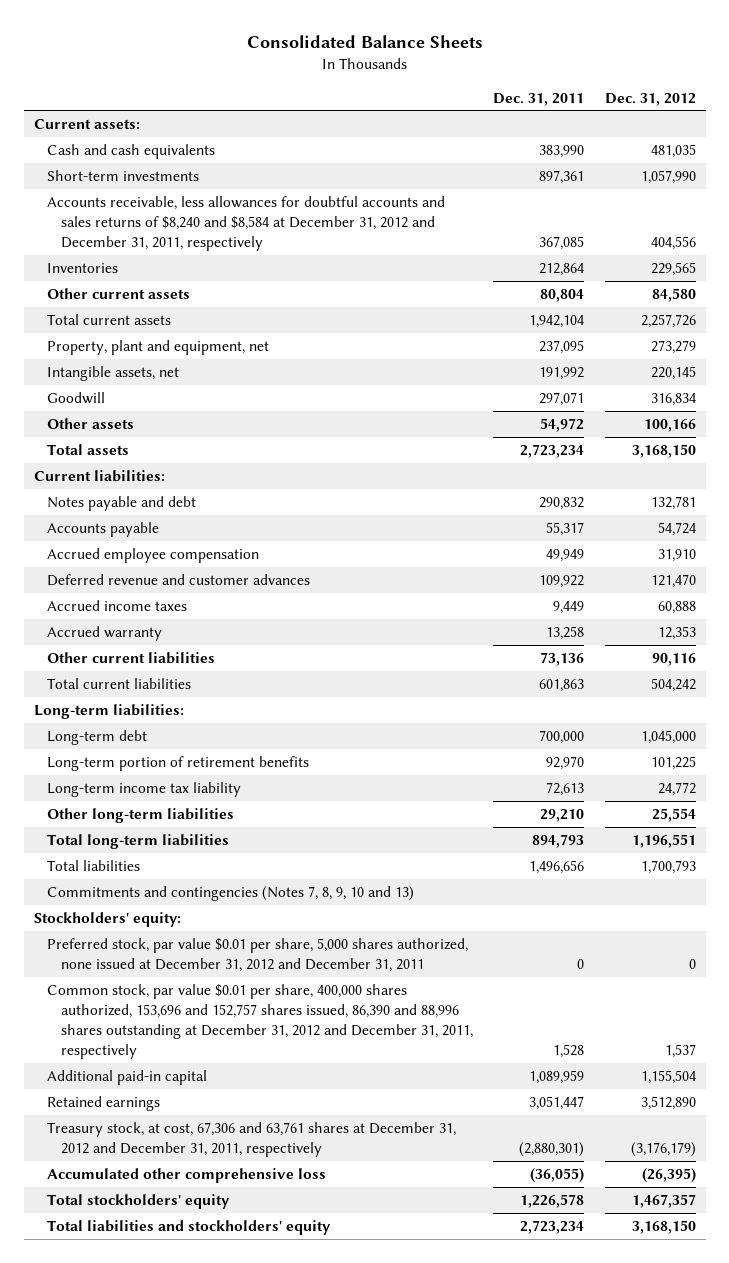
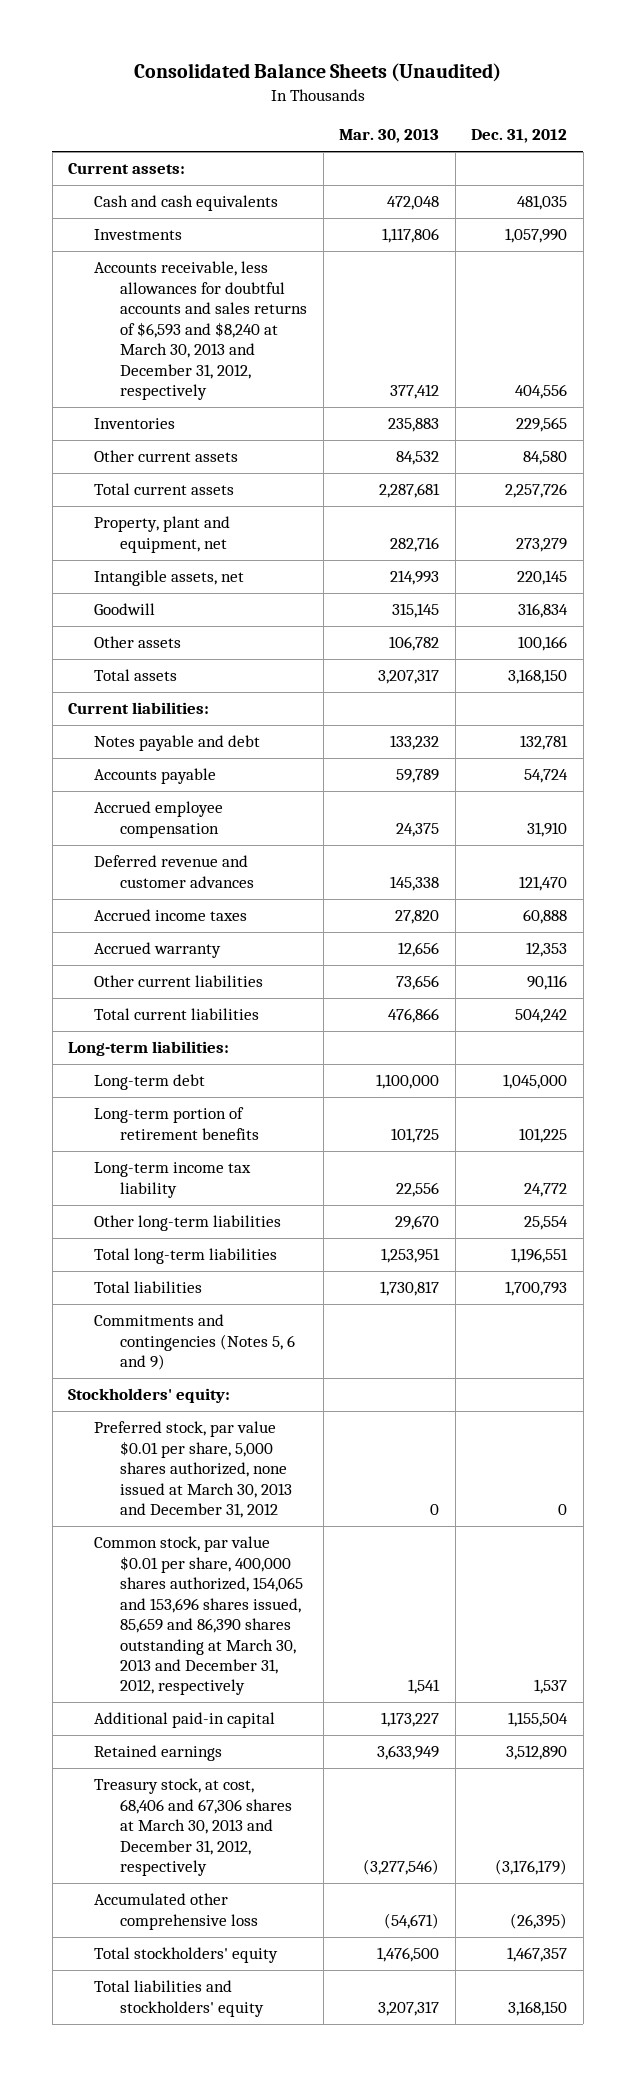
- Consolidated Balance Sheets
+ Consolidated Balance Sheets (Unaudited)
- | Dec. 31, 2011 | Dec. 31, 2012
+ | Mar. 30, 2013 | Dec. 31, 2012
- Short-term investments | 897,361 | 1,057,990
- Accounts receivable, less allowances for doubtful accounts and sales returns of $8,240 and $8,584 at December 31, 2012 and December 31, 2011, respectively | 367,085 | 404,556
+ Investments | 1,117,806 | 1,057,990
+ Accounts receivable, less allowances for doubtful accounts and sales returns of $6,593 and $8,240 at March 30, 2013 and December 31, 2012, respectively | 377,412 | 404,556
- Commitments and contingencies (Notes 7, 8, 9, 10 and 13)
+ Commitments and contingencies (Notes 5, 6 and 9)
- Preferred stock, par value $0.01 per share, 5,000 shares authorized, none issued at December 31, 2012 and December 31, 2011 | 0 | 0
- Common stock, par value $0.01 per share, 400,000 shares authorized, 153,696 and 152,757 shares issued, 86,390 and 88,996 shares outstanding at December 31, 2012 and December 31, 2011, respectively | 1,528 | 1,537
+ Preferred stock, par value $0.01 per share, 5,000 shares authorized, none issued at March 30, 2013 and December 31, 2012 | 0 | 0
+ Common stock, par value $0.01 per share, 400,000 shares authorized, 154,065 and 153,696 shares issued, 85,659 and 86,390 shares outstanding at March 30, 2013 and December 31, 2012, respectively | 1,541 | 1,537
- Treasury stock, at cost, 67,306 and 63,761 shares at December 31, 2012 and December 31, 2011, respectively | (2,880,301) | (3,176,179)
+ Treasury stock, at cost, 68,406 and 67,306 shares at March 30, 2013 and December 31, 2012, respectively | (3,277,546) | (3,176,179)

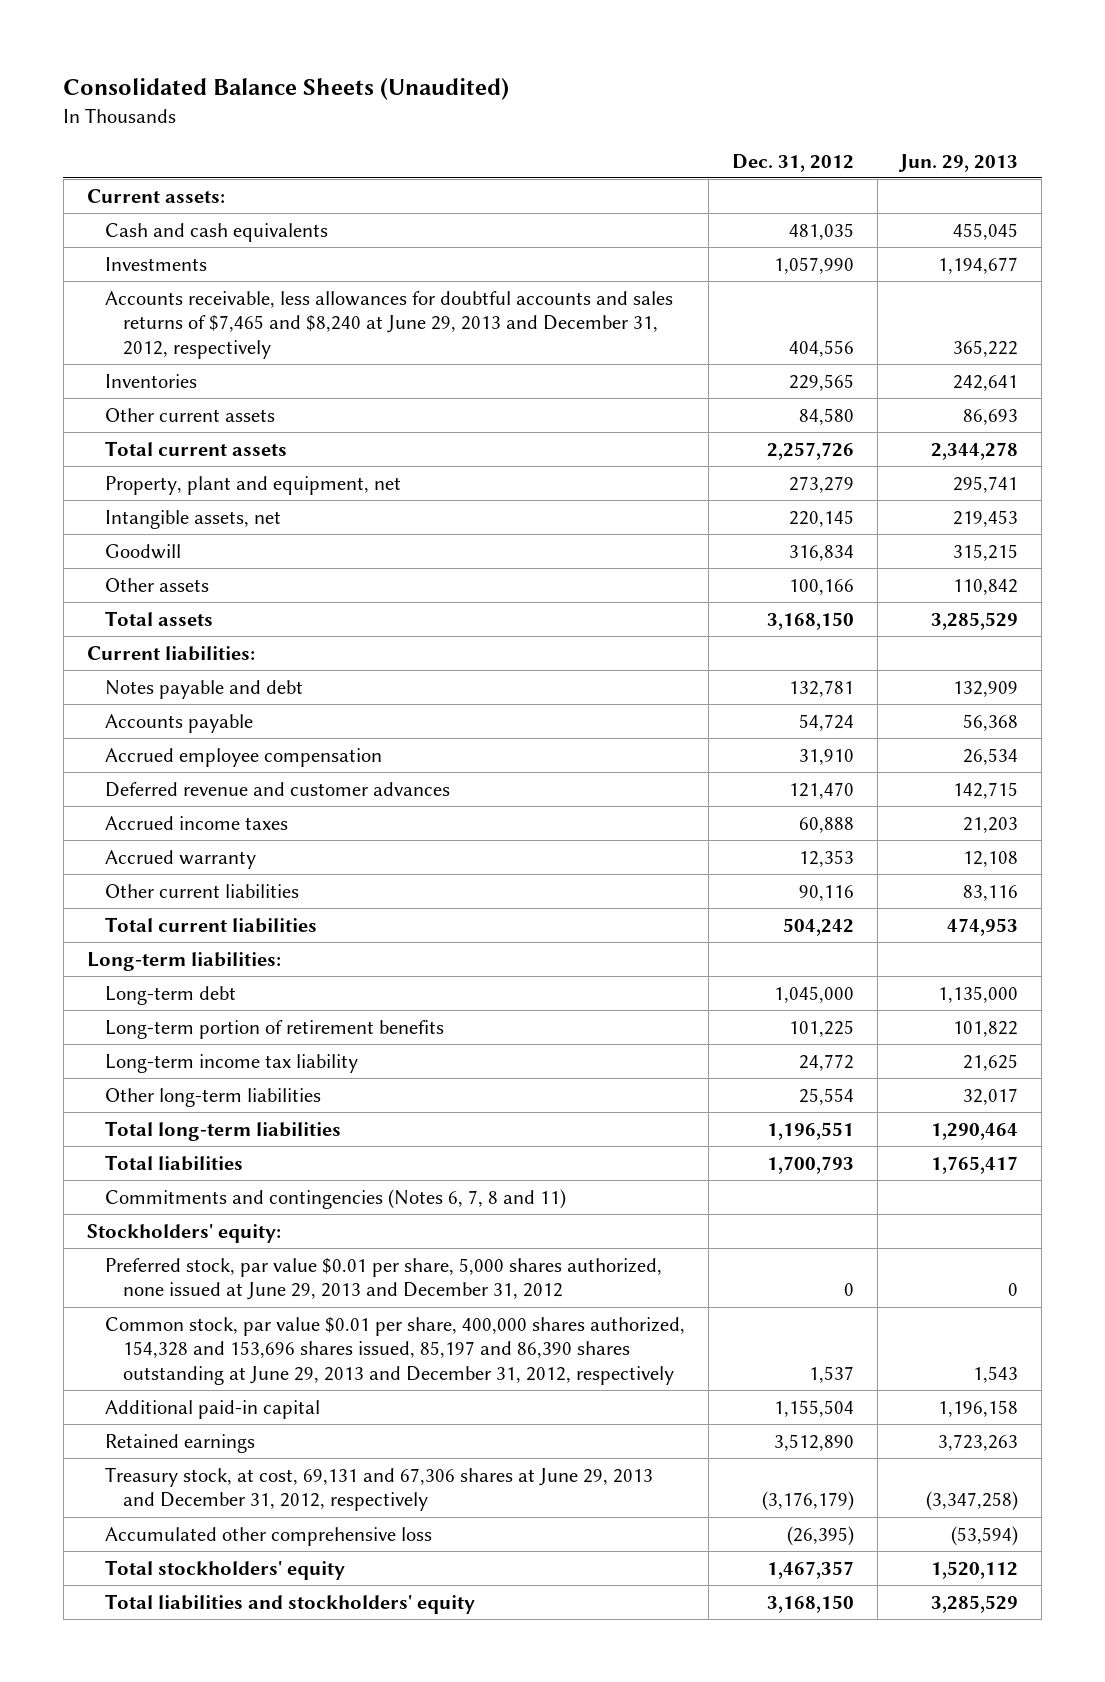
- | Mar. 30, 2013 | Dec. 31, 2012
+ | Dec. 31, 2012 | Jun. 29, 2013
- Accounts receivable, less allowances for doubtful accounts and sales returns of $6,593 and $8,240 at March 30, 2013 and December 31, 2012, respectively | 377,412 | 404,556
+ Accounts receivable, less allowances for doubtful accounts and sales returns of $7,465 and $8,240 at June 29, 2013 and December 31, 2012, respectively | 404,556 | 365,222
- Commitments and contingencies (Notes 5, 6 and 9)
+ Commitments and contingencies (Notes 6, 7, 8 and 11)
- Preferred stock, par value $0.01 per share, 5,000 shares authorized, none issued at March 30, 2013 and December 31, 2012 | 0 | 0
- Common stock, par value $0.01 per share, 400,000 shares authorized, 154,065 and 153,696 shares issued, 85,659 and 86,390 shares outstanding at March 30, 2013 and December 31, 2012, respectively | 1,541 | 1,537
+ Preferred stock, par value $0.01 per share, 5,000 shares authorized, none issued at June 29, 2013 and December 31, 2012 | 0 | 0
+ Common stock, par value $0.01 per share, 400,000 shares authorized, 154,328 and 153,696 shares issued, 85,197 and 86,390 shares outstanding at June 29, 2013 and December 31, 2012, respectively | 1,537 | 1,543
- Treasury stock, at cost, 68,406 and 67,306 shares at March 30, 2013 and December 31, 2012, respectively | (3,277,546) | (3,176,179)
+ Treasury stock, at cost, 69,131 and 67,306 shares at June 29, 2013 and December 31, 2012, respectively | (3,176,179) | (3,347,258)

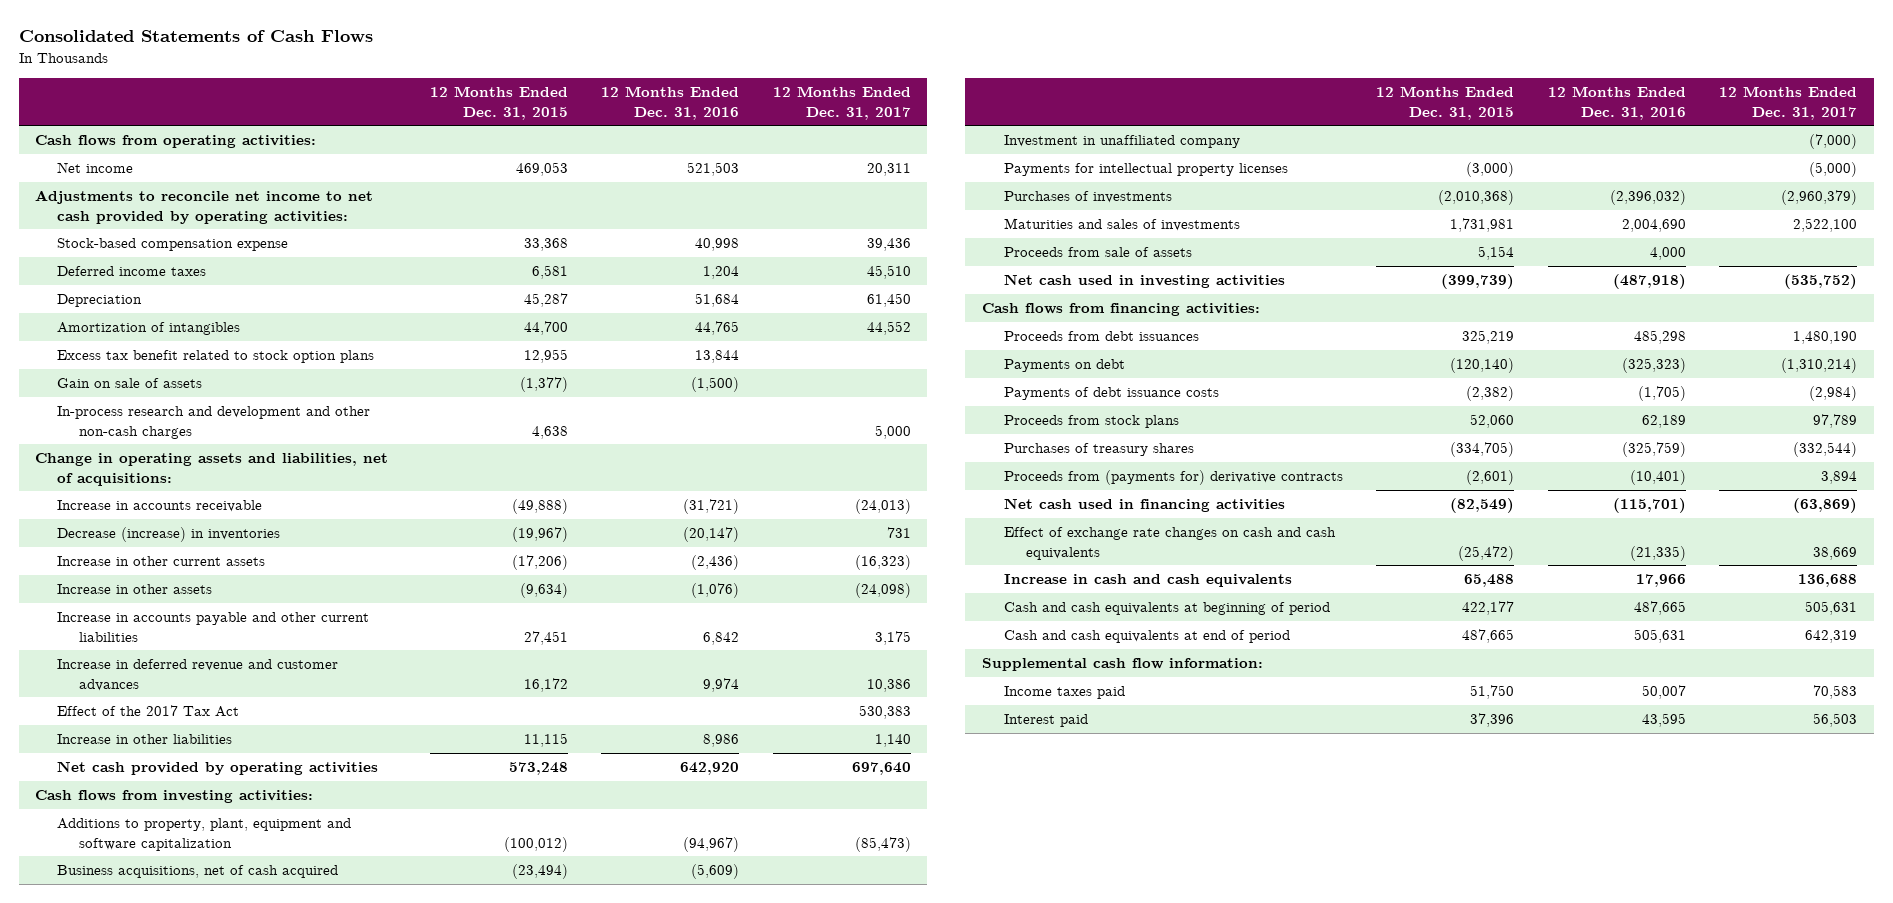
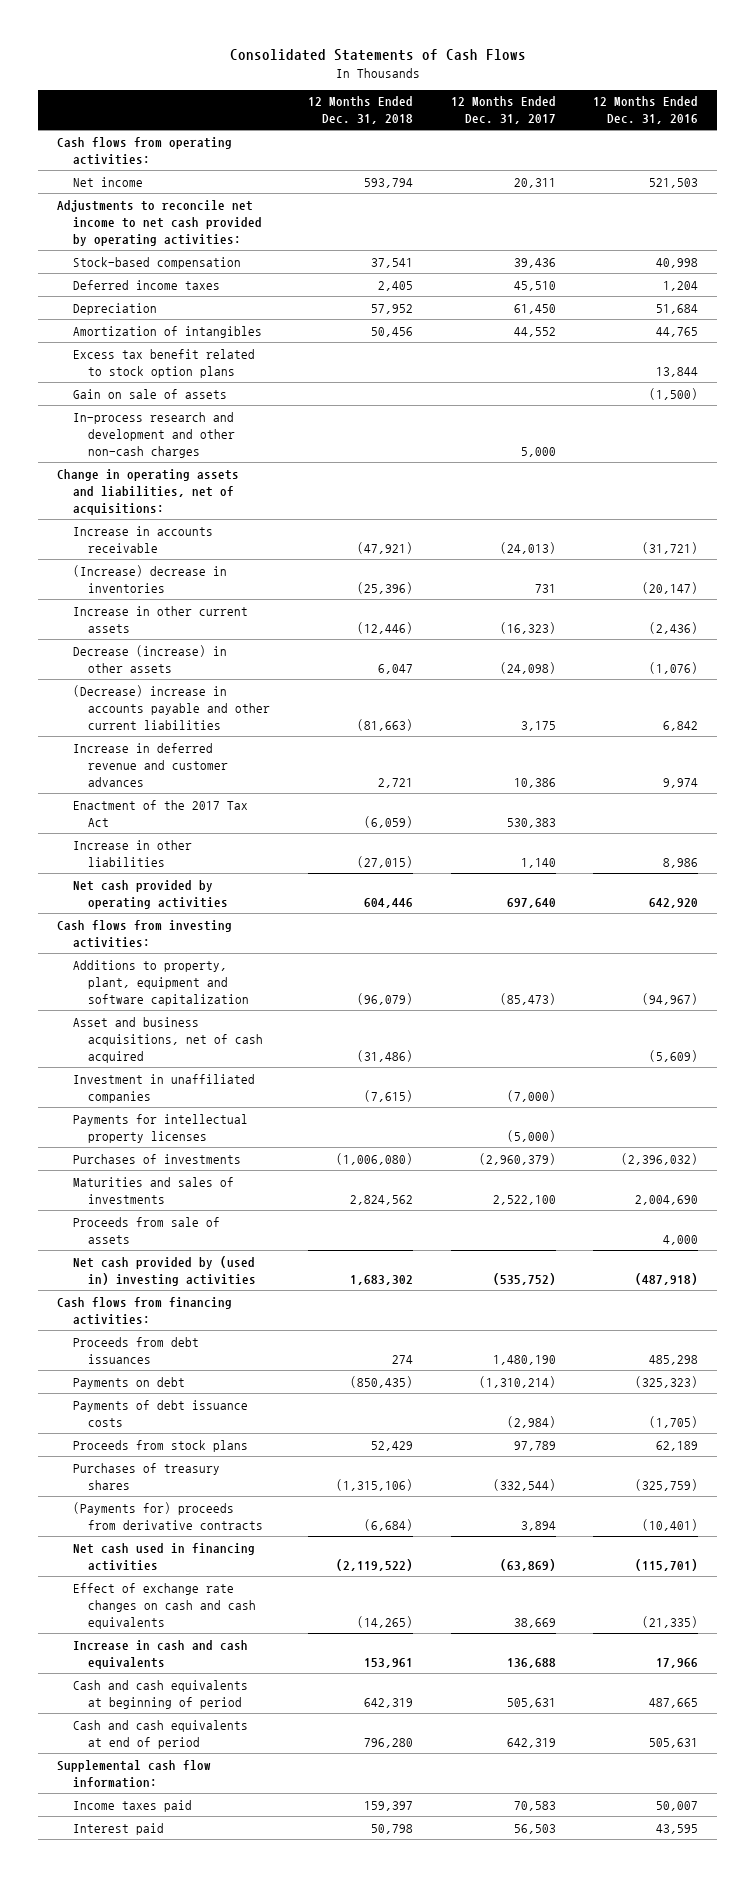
- | 12 Months Ended Dec. 31, 2015 | 12 Months Ended Dec. 31, 2016 | 12 Months Ended Dec. 31, 2017
+ | 12 Months Ended Dec. 31, 2018 | 12 Months Ended Dec. 31, 2017 | 12 Months Ended Dec. 31, 2016
- Stock-based compensation expense | 33,368 | 40,998 | 39,436
+ Stock-based compensation | 37,541 | 39,436 | 40,998
- Decrease (increase) in inventories | (19,967) | (20,147) | 731
+ (Increase) decrease in inventories | (25,396) | 731 | (20,147)
- Increase in other assets | (9,634) | (1,076) | (24,098)
- Increase in accounts payable and other current liabilities | 27,451 | 6,842 | 3,175
+ Decrease (increase) in other assets | 6,047 | (24,098) | (1,076)
+ (Decrease) increase in accounts payable and other current liabilities | (81,663) | 3,175 | 6,842
- Effect of the 2017 Tax Act | | | 530,383
+ Enactment of the 2017 Tax Act | (6,059) | 530,383 |
- Business acquisitions, net of cash acquired | (23,494) | (5,609) |
- Investment in unaffiliated company | | | (7,000)
+ Asset and business acquisitions, net of cash acquired | (31,486) | | (5,609)
+ Investment in unaffiliated companies | (7,615) | (7,000) |
- Net cash used in investing activities | (399,739) | (487,918) | (535,752)
+ Net cash provided by (used in) investing activities | 1,683,302 | (535,752) | (487,918)
- Proceeds from (payments for) derivative contracts | (2,601) | (10,401) | 3,894
+ (Payments for) proceeds from derivative contracts | (6,684) | 3,894 | (10,401)

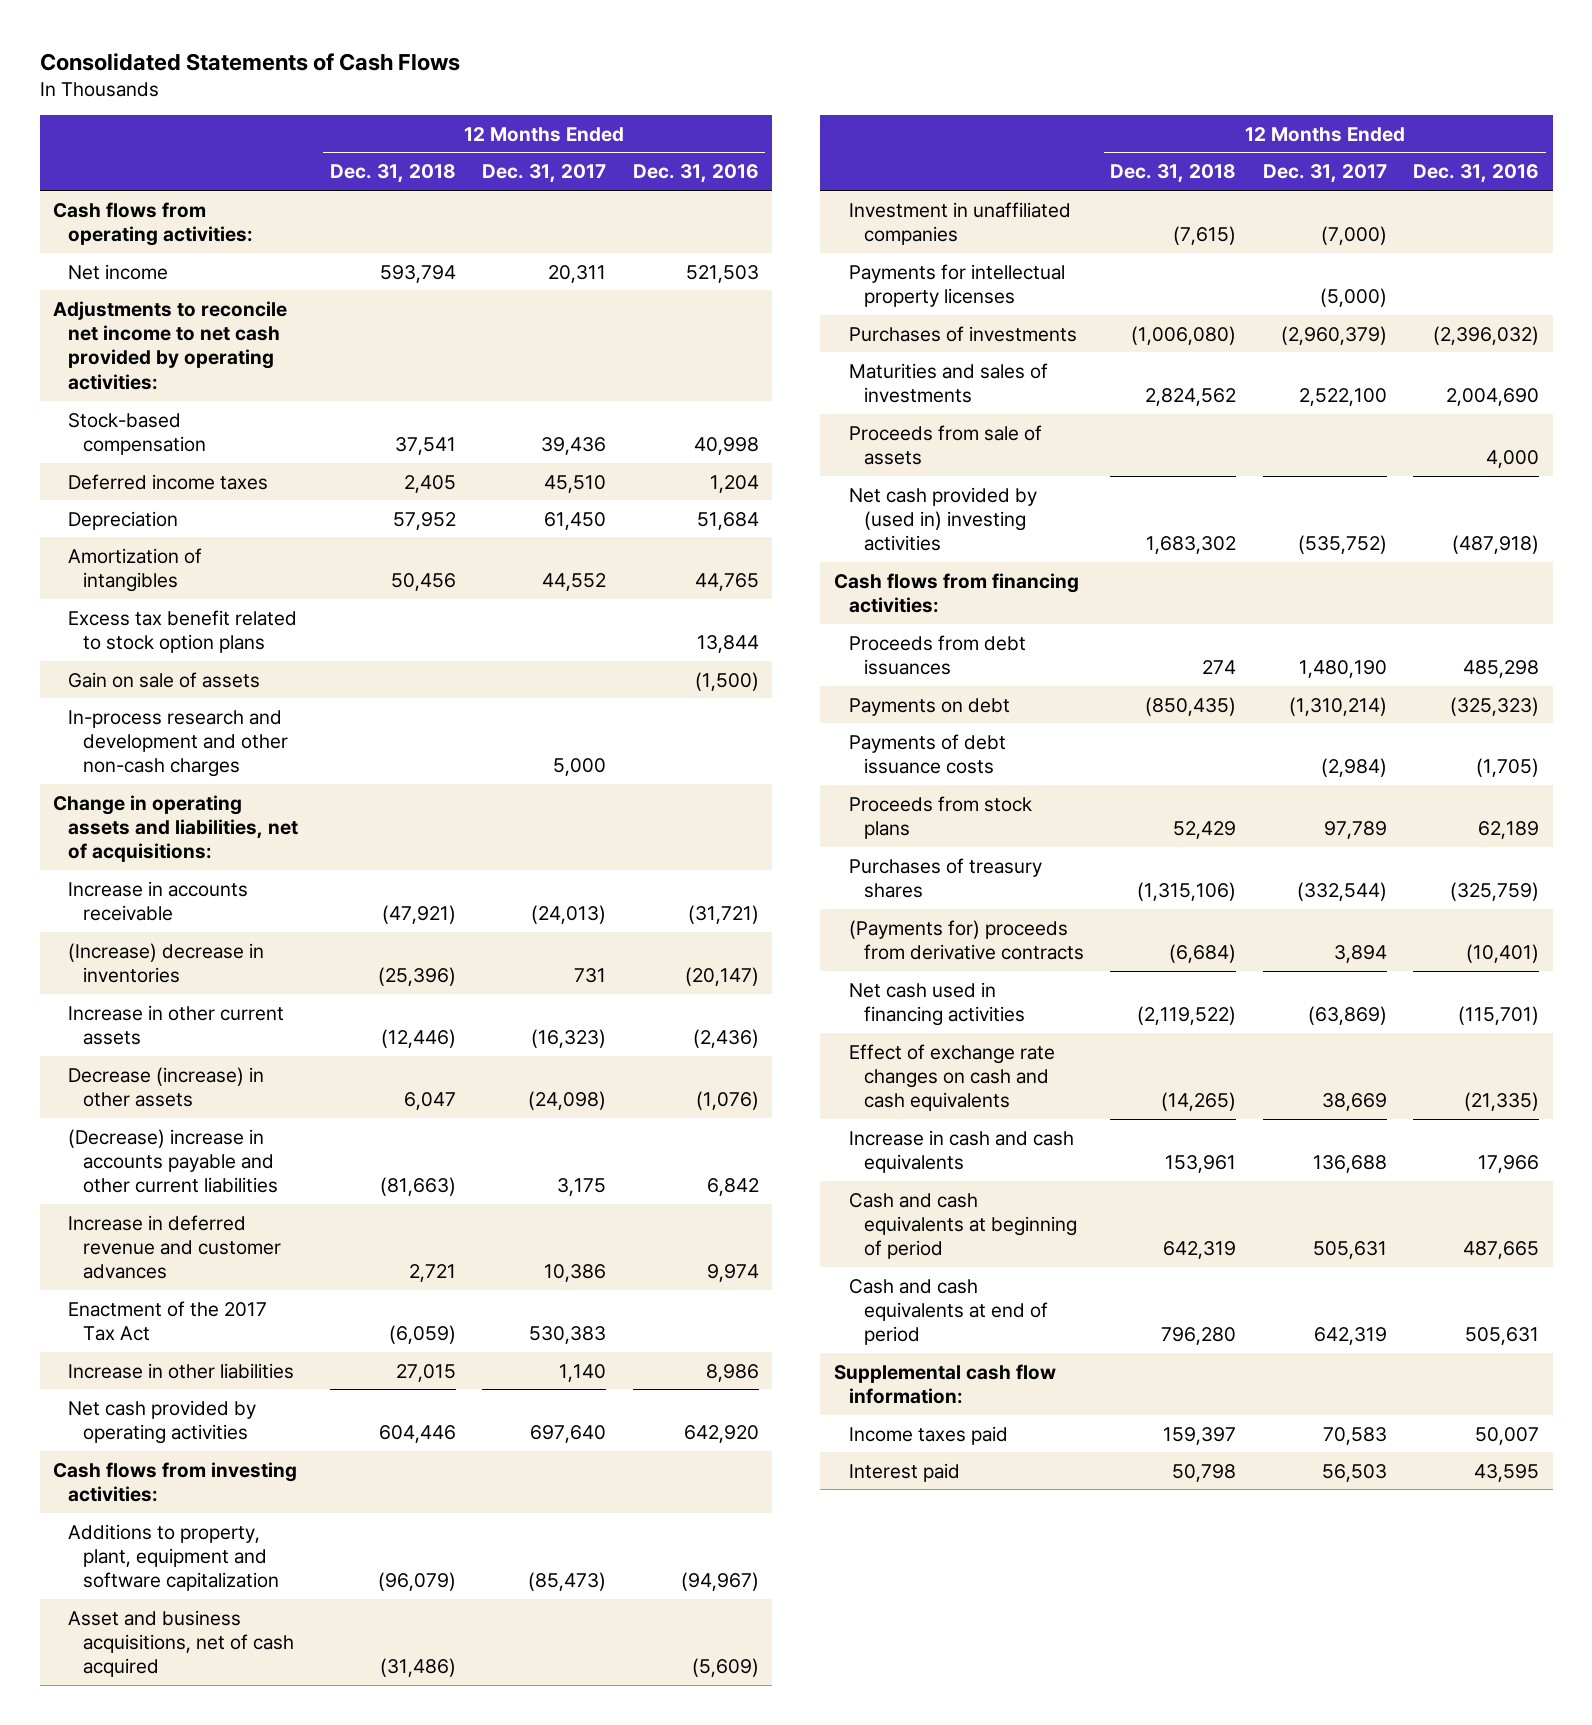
- Increase in other liabilities | (27,015) | 1,140 | 8,986
+ Increase in other liabilities | 27,015 | 1,140 | 8,986

